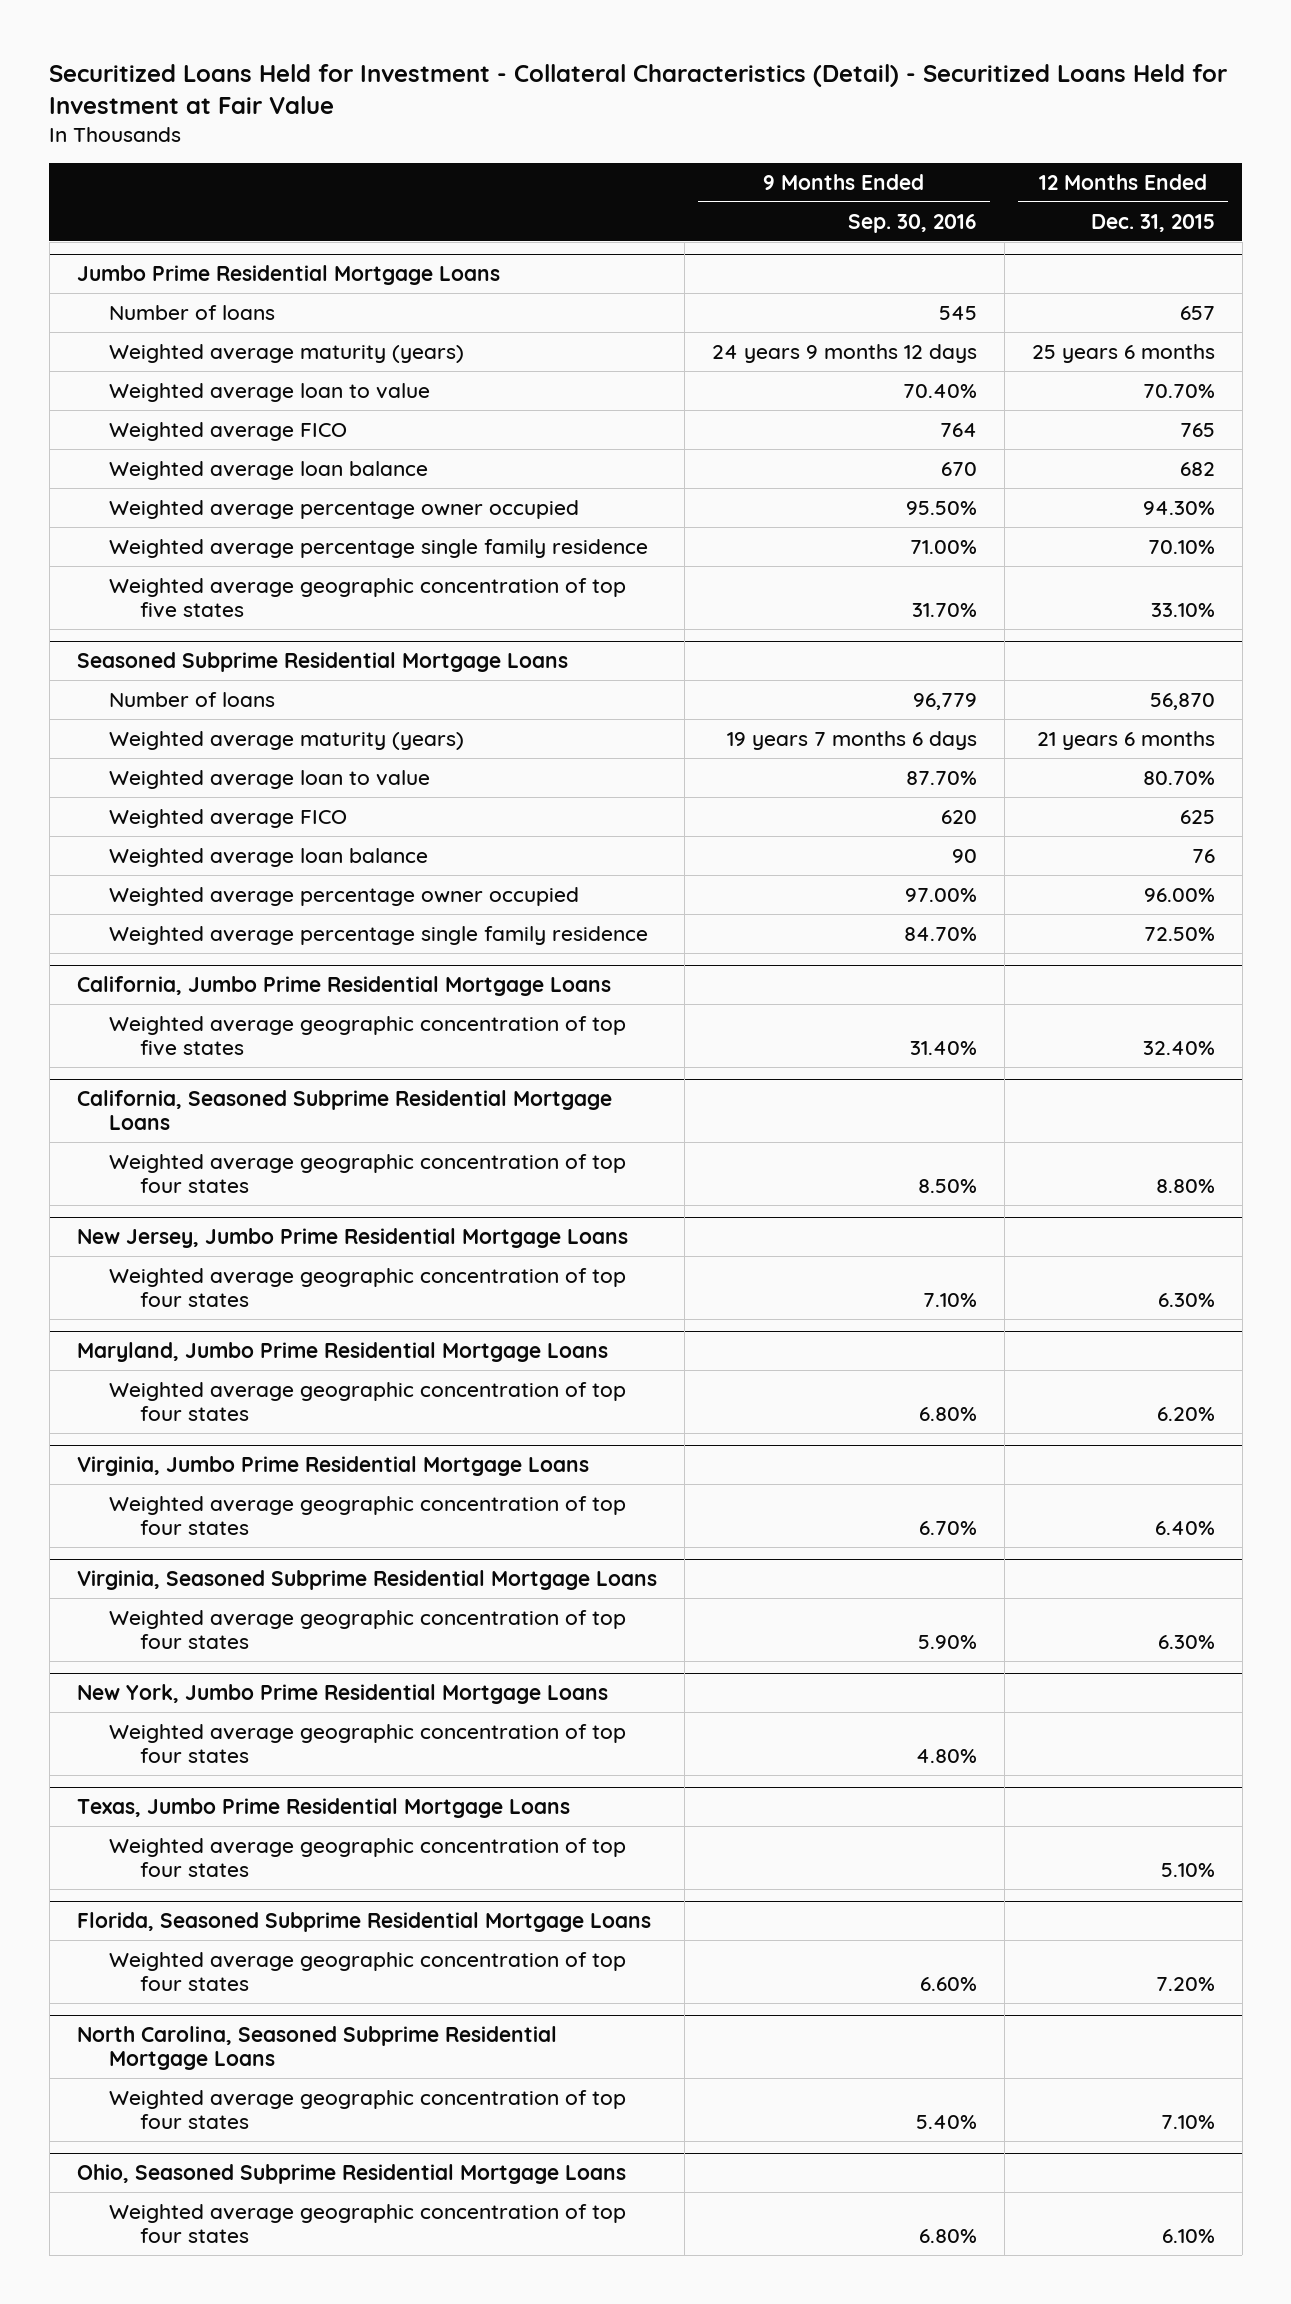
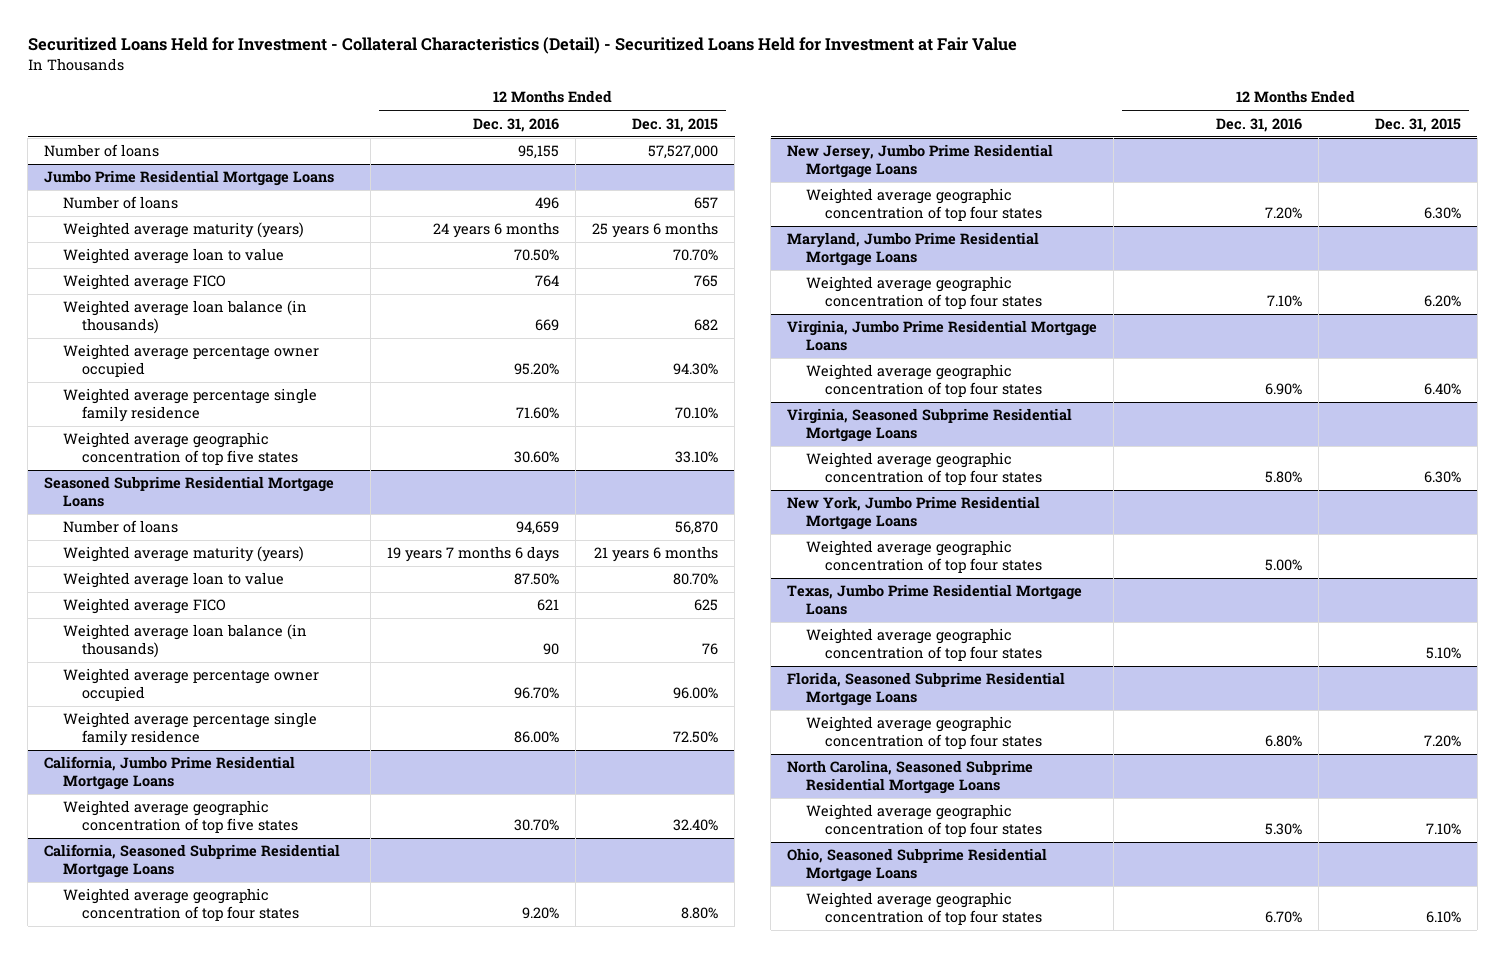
- | 9 Months Ended Sep. 30, 2016 | 12 Months Ended Dec. 31, 2015
+ | 12 Months Ended Dec. 31, 2016 | 12 Months Ended Dec. 31, 2015
+ Number of loans | 95,155 | 57,527,000
@ Jumbo Prime Residential Mortgage Loans
- Weighted average loan balance | 670 | 682
+ Weighted average loan balance (in thousands) | 669 | 682
@ Seasoned Subprime Residential Mortgage Loans
- Weighted average loan balance | 90 | 76
+ Weighted average loan balance (in thousands) | 90 | 76

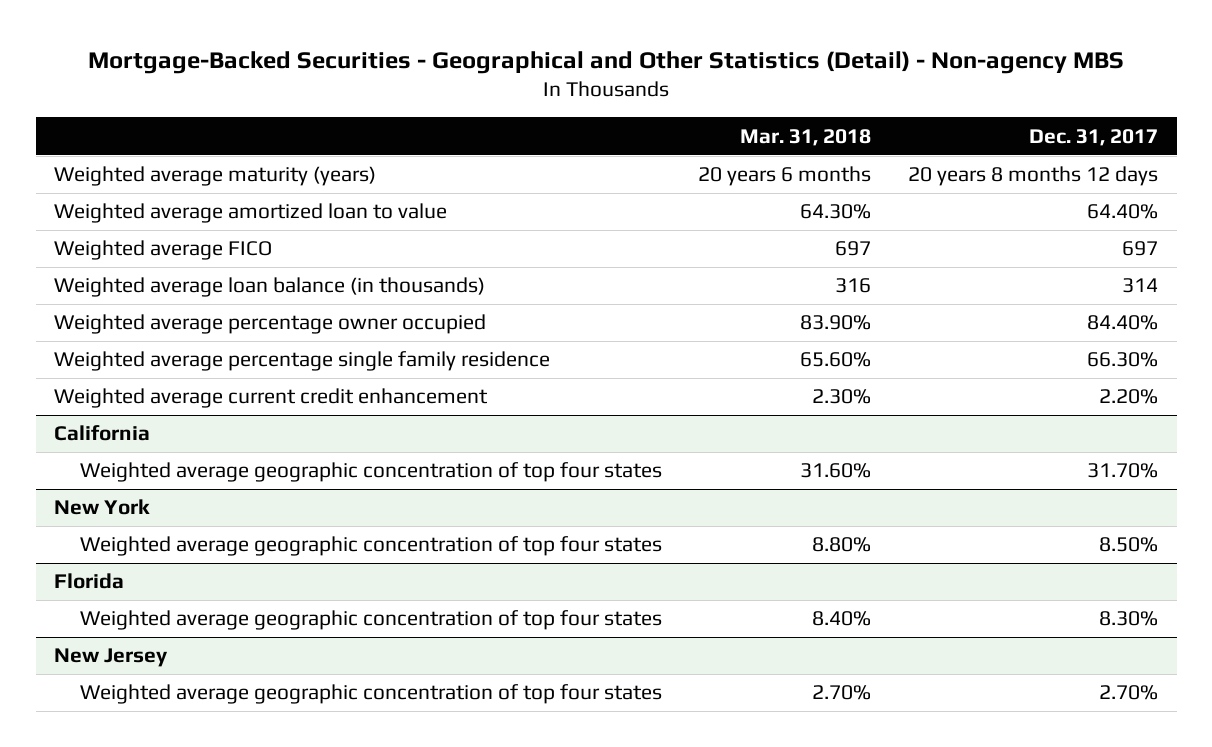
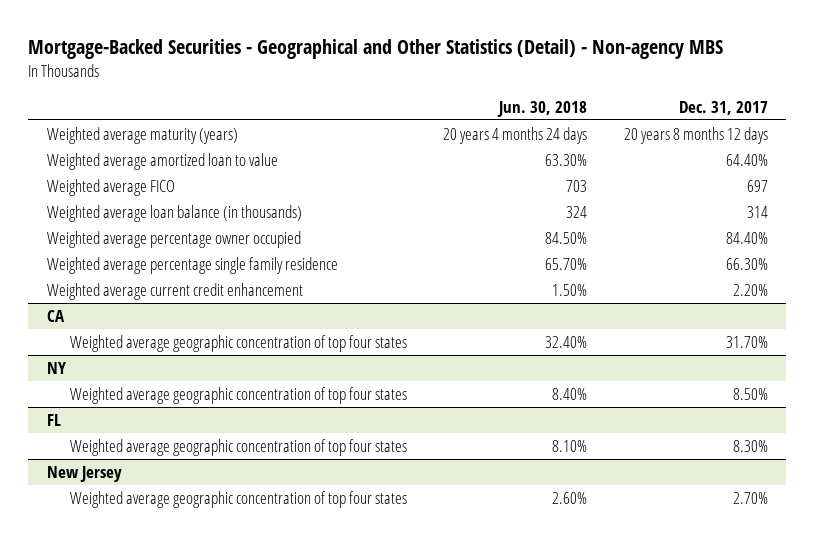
- | Mar. 31, 2018 | Dec. 31, 2017
+ | Jun. 30, 2018 | Dec. 31, 2017
- California
+ CA
- New York
+ NY
- Florida
+ FL

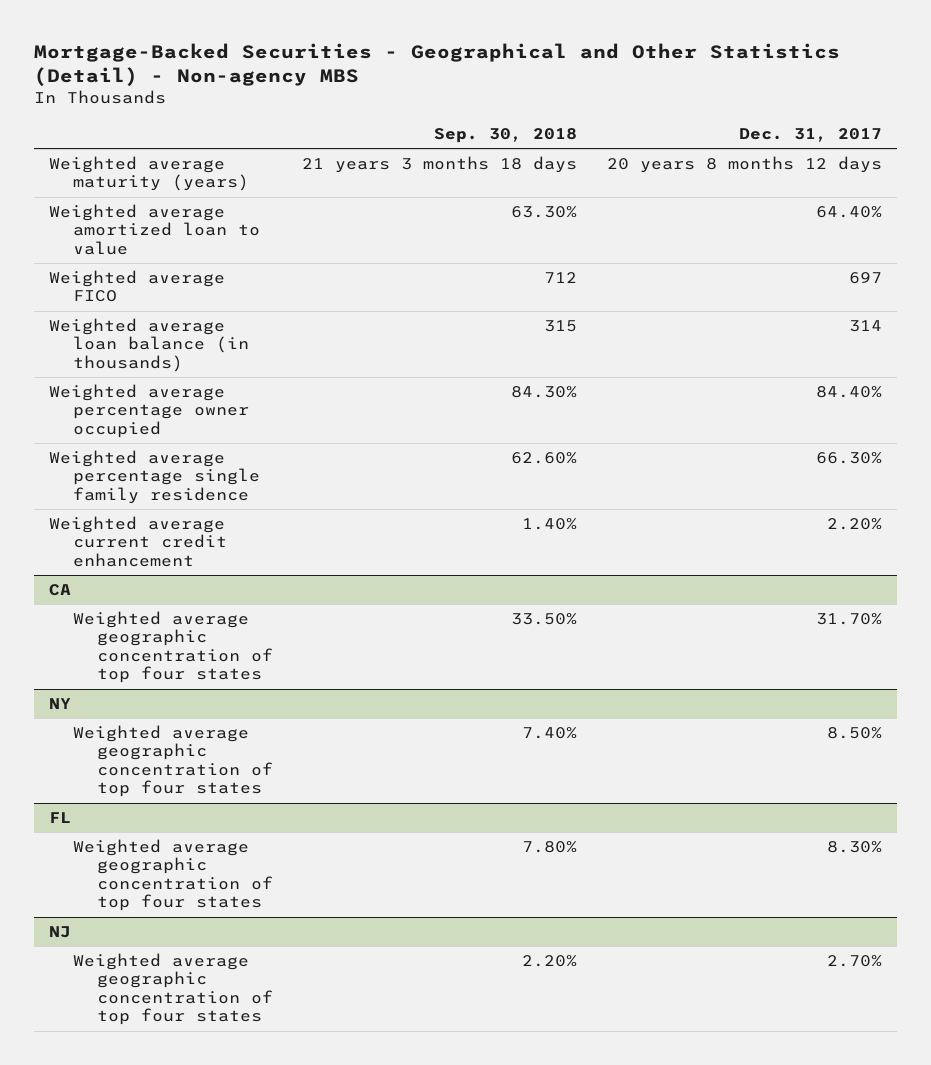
- | Jun. 30, 2018 | Dec. 31, 2017
+ | Sep. 30, 2018 | Dec. 31, 2017
- New Jersey
+ NJ

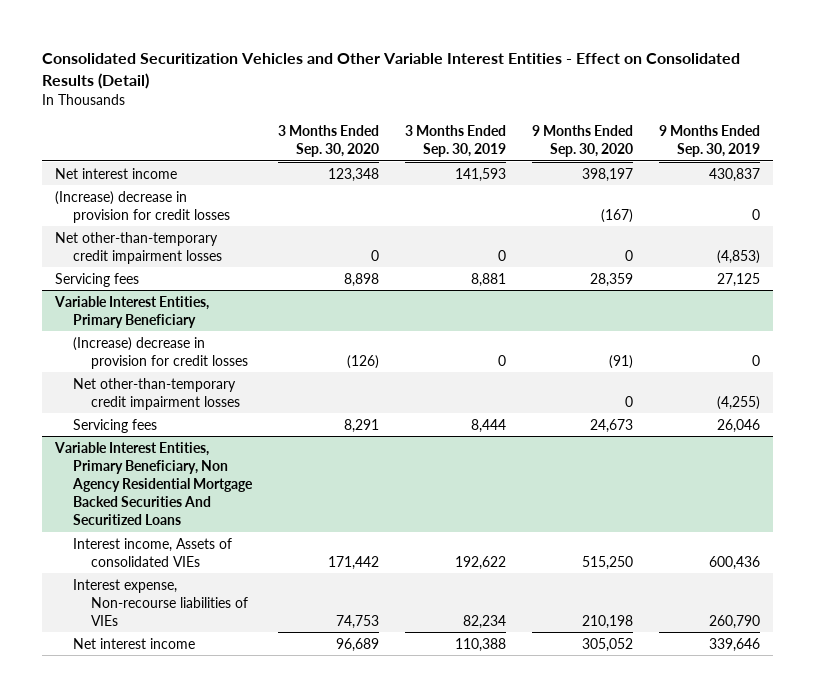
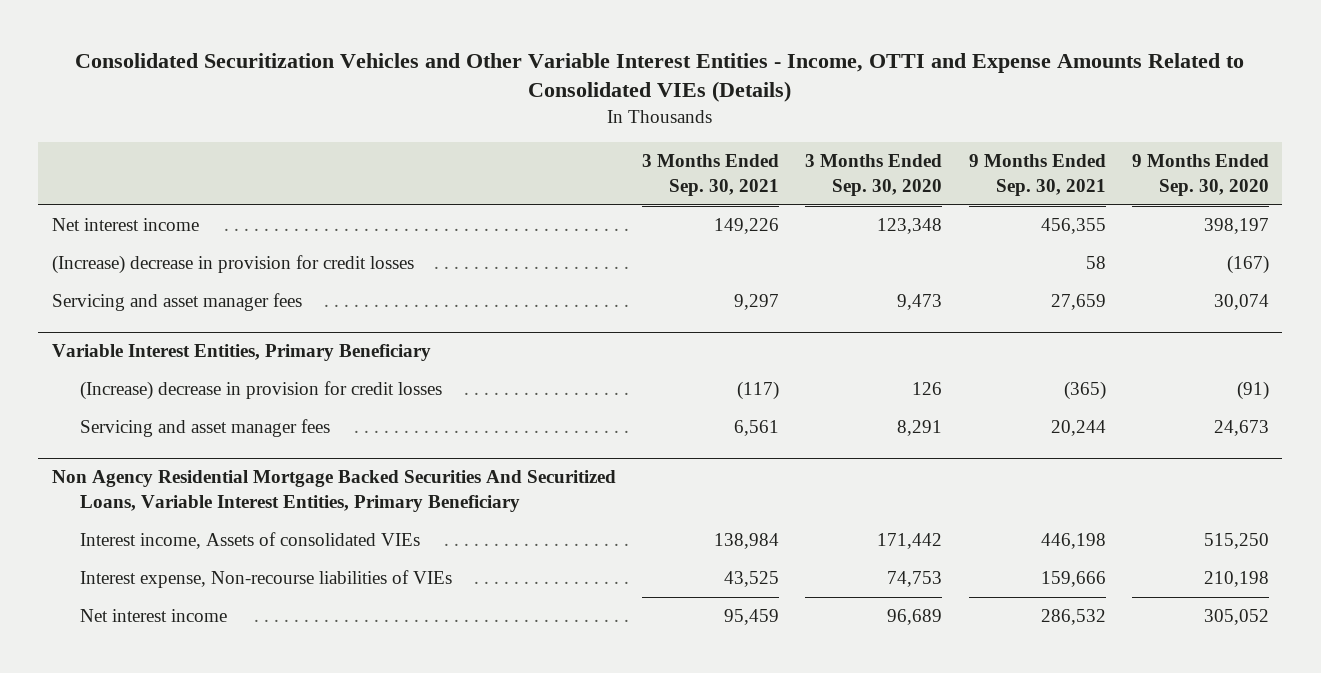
- Consolidated Securitization Vehicles and Other Variable Interest Entities - Effect on Consolidated Results (Detail)
+ Consolidated Securitization Vehicles and Other Variable Interest Entities - Income, OTTI and Expense Amounts Related to Consolidated VIEs (Details)
- | 3 Months Ended Sep. 30, 2020 | 3 Months Ended Sep. 30, 2019 | 9 Months Ended Sep. 30, 2020 | 9 Months Ended Sep. 30, 2019
+ | 3 Months Ended Sep. 30, 2021 | 3 Months Ended Sep. 30, 2020 | 9 Months Ended Sep. 30, 2021 | 9 Months Ended Sep. 30, 2020
- Net other-than-temporary credit impairment losses | 0 | 0 | 0 | (4,853)
- Servicing fees | 8,898 | 8,881 | 28,359 | 27,125
+ Servicing and asset manager fees | 9,297 | 9,473 | 27,659 | 30,074
@ Variable Interest Entities, Primary Beneficiary
- (Increase) decrease in provision for credit losses | (126) | 0 | (91) | 0
- Net other-than-temporary credit impairment losses | | | 0 | (4,255)
- Servicing fees | 8,291 | 8,444 | 24,673 | 26,046
- Variable Interest Entities, Primary Beneficiary, Non Agency Residential Mortgage Backed Securities And Securitized Loans
@ Variable Interest Entities, Primary Beneficiary
+ (Increase) decrease in provision for credit losses | (117) | 126 | (365) | (91)
+ Servicing and asset manager fees | 6,561 | 8,291 | 20,244 | 24,673
+ Non Agency Residential Mortgage Backed Securities And Securitized Loans, Variable Interest Entities, Primary Beneficiary

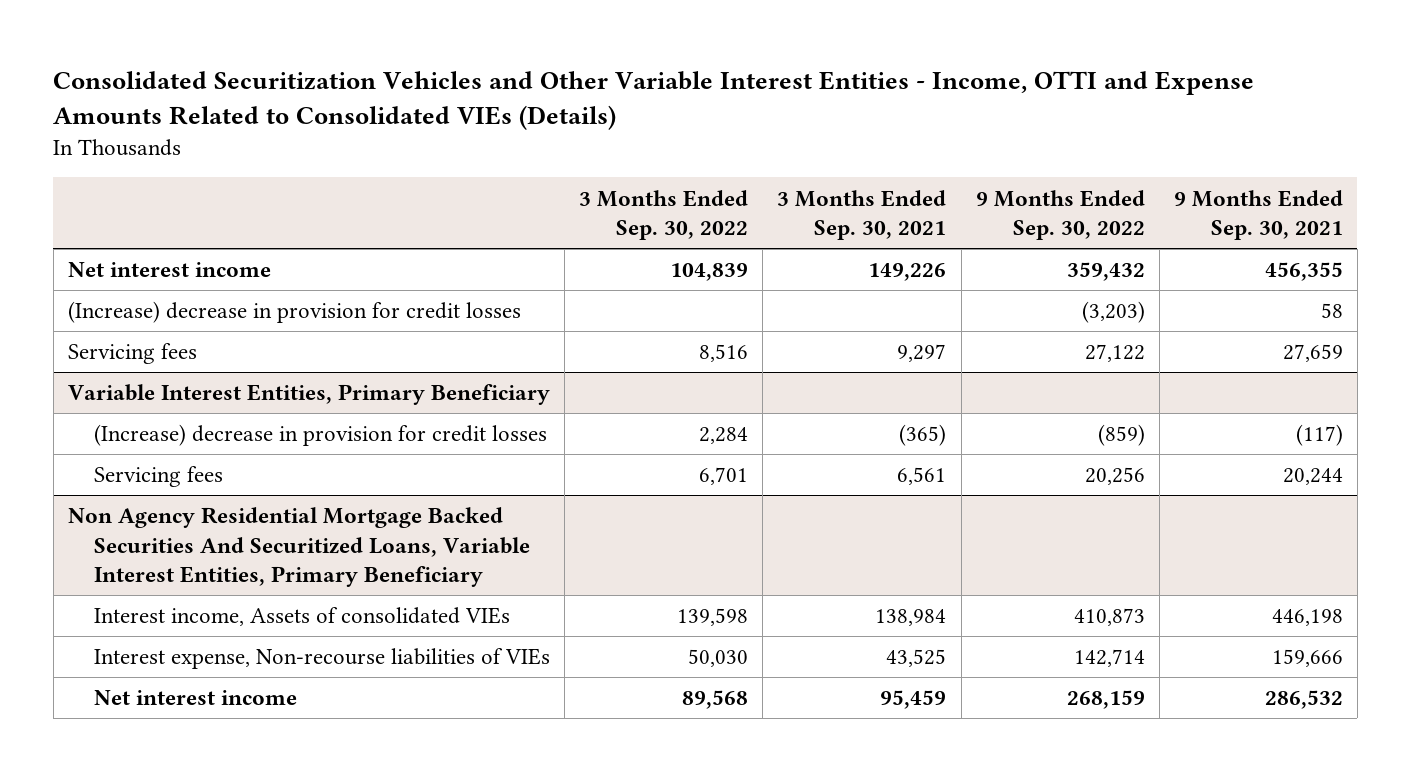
- | 3 Months Ended Sep. 30, 2021 | 3 Months Ended Sep. 30, 2020 | 9 Months Ended Sep. 30, 2021 | 9 Months Ended Sep. 30, 2020
+ | 3 Months Ended Sep. 30, 2022 | 3 Months Ended Sep. 30, 2021 | 9 Months Ended Sep. 30, 2022 | 9 Months Ended Sep. 30, 2021
- Servicing and asset manager fees | 9,297 | 9,473 | 27,659 | 30,074
+ Servicing fees | 8,516 | 9,297 | 27,122 | 27,659
@ Variable Interest Entities, Primary Beneficiary
- (Increase) decrease in provision for credit losses | (117) | 126 | (365) | (91)
- Servicing and asset manager fees | 6,561 | 8,291 | 20,244 | 24,673
+ (Increase) decrease in provision for credit losses | 2,284 | (365) | (859) | (117)
+ Servicing fees | 6,701 | 6,561 | 20,256 | 20,244

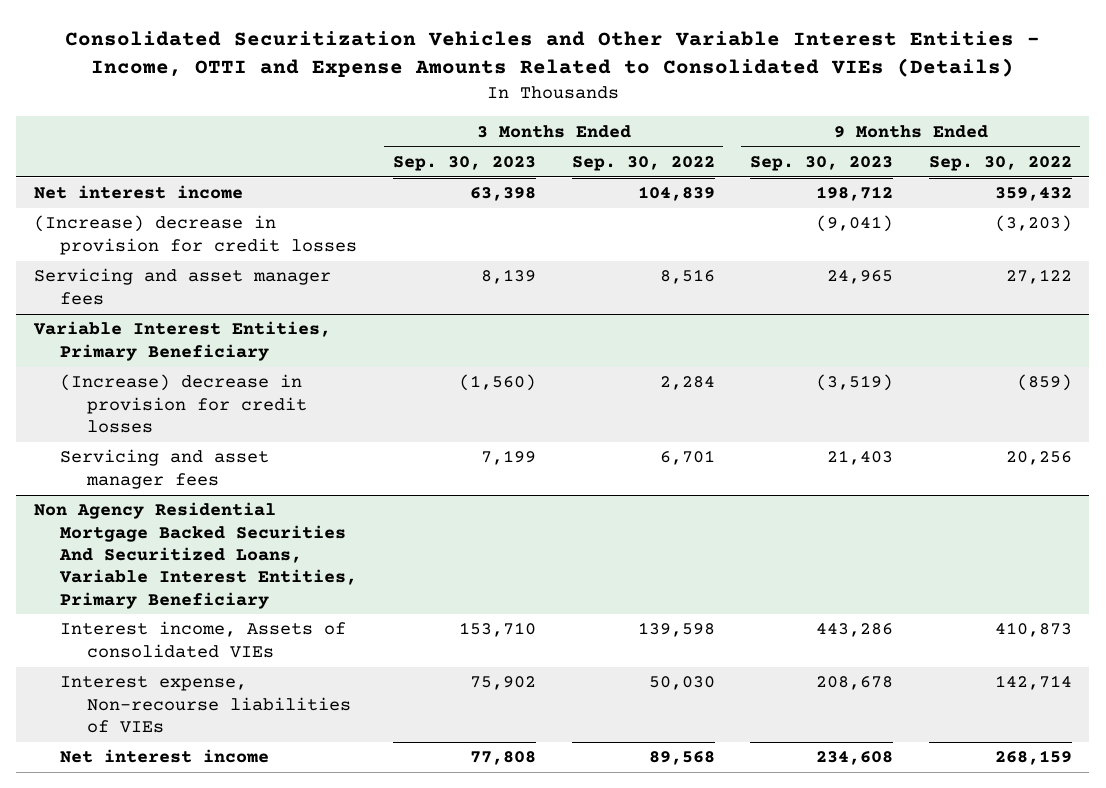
- | 3 Months Ended Sep. 30, 2022 | 3 Months Ended Sep. 30, 2021 | 9 Months Ended Sep. 30, 2022 | 9 Months Ended Sep. 30, 2021
+ | 3 Months Ended Sep. 30, 2023 | 3 Months Ended Sep. 30, 2022 | 9 Months Ended Sep. 30, 2023 | 9 Months Ended Sep. 30, 2022
- Servicing fees | 8,516 | 9,297 | 27,122 | 27,659
+ Servicing and asset manager fees | 8,139 | 8,516 | 24,965 | 27,122
@ Variable Interest Entities, Primary Beneficiary
- Servicing fees | 6,701 | 6,561 | 20,256 | 20,244
+ Servicing and asset manager fees | 7,199 | 6,701 | 21,403 | 20,256

